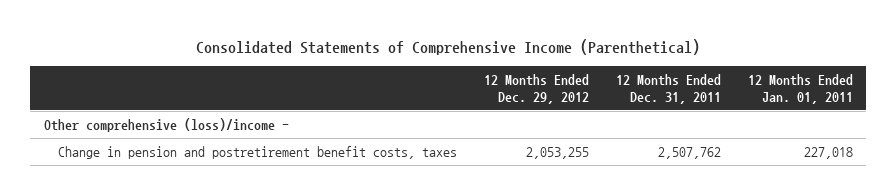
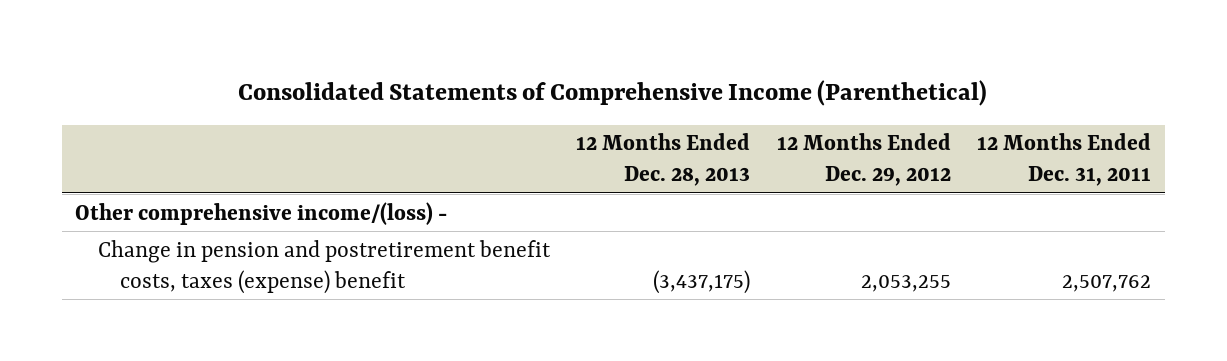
- | 12 Months Ended Dec. 29, 2012 | 12 Months Ended Dec. 31, 2011 | 12 Months Ended Jan. 01, 2011
+ | 12 Months Ended Dec. 28, 2013 | 12 Months Ended Dec. 29, 2012 | 12 Months Ended Dec. 31, 2011
- Other comprehensive (loss)/income -
- Change in pension and postretirement benefit costs, taxes | 2,053,255 | 2,507,762 | 227,018
+ Other comprehensive income/(loss) -
+ Change in pension and postretirement benefit costs, taxes (expense) benefit | (3,437,175) | 2,053,255 | 2,507,762

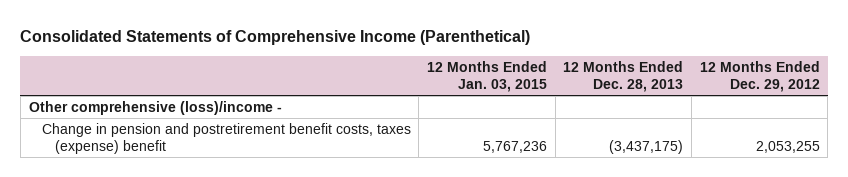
- | 12 Months Ended Dec. 28, 2013 | 12 Months Ended Dec. 29, 2012 | 12 Months Ended Dec. 31, 2011
+ | 12 Months Ended Jan. 03, 2015 | 12 Months Ended Dec. 28, 2013 | 12 Months Ended Dec. 29, 2012
- Other comprehensive income/(loss) -
+ Other comprehensive (loss)/income -

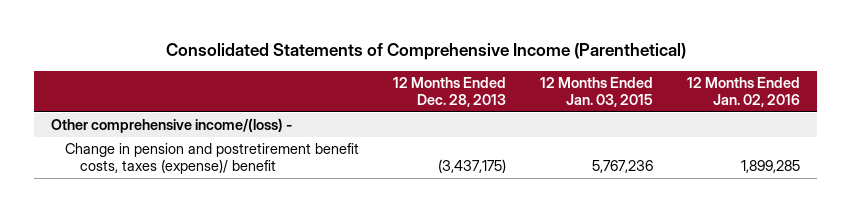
- | 12 Months Ended Jan. 03, 2015 | 12 Months Ended Dec. 28, 2013 | 12 Months Ended Dec. 29, 2012
+ | 12 Months Ended Dec. 28, 2013 | 12 Months Ended Jan. 03, 2015 | 12 Months Ended Jan. 02, 2016
- Other comprehensive (loss)/income -
- Change in pension and postretirement benefit costs, taxes (expense) benefit | 5,767,236 | (3,437,175) | 2,053,255
+ Other comprehensive income/(loss) -
+ Change in pension and postretirement benefit costs, taxes (expense)/ benefit | (3,437,175) | 5,767,236 | 1,899,285

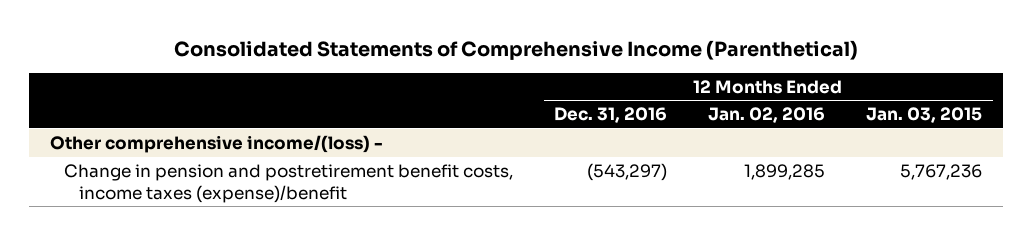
- | 12 Months Ended Dec. 28, 2013 | 12 Months Ended Jan. 03, 2015 | 12 Months Ended Jan. 02, 2016
+ | 12 Months Ended Dec. 31, 2016 | 12 Months Ended Jan. 02, 2016 | 12 Months Ended Jan. 03, 2015
- Change in pension and postretirement benefit costs, taxes (expense)/ benefit | (3,437,175) | 5,767,236 | 1,899,285
+ Change in pension and postretirement benefit costs, income taxes (expense)/benefit | (543,297) | 1,899,285 | 5,767,236

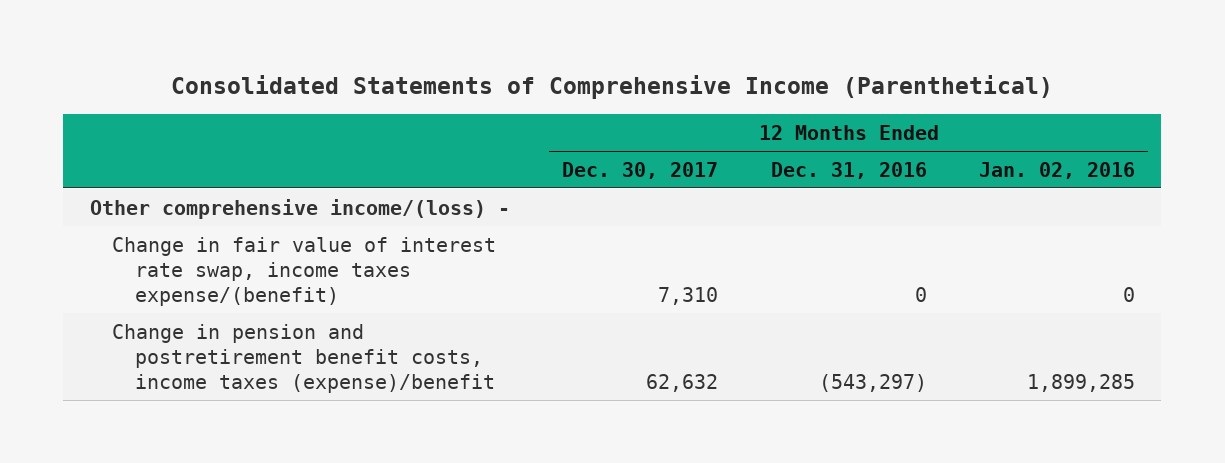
- | 12 Months Ended Dec. 31, 2016 | 12 Months Ended Jan. 02, 2016 | 12 Months Ended Jan. 03, 2015
+ | 12 Months Ended Dec. 30, 2017 | 12 Months Ended Dec. 31, 2016 | 12 Months Ended Jan. 02, 2016
+ Change in fair value of interest rate swap, income taxes expense/(benefit) | 7,310 | 0 | 0

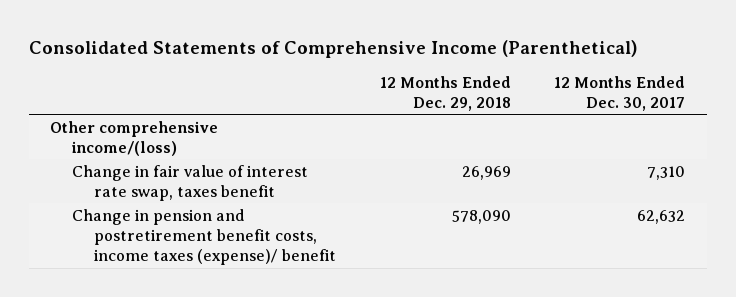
- | 12 Months Ended Dec. 30, 2017 | 12 Months Ended Dec. 31, 2016 | 12 Months Ended Jan. 02, 2016
+ | 12 Months Ended Dec. 29, 2018 | 12 Months Ended Dec. 30, 2017
- Other comprehensive income/(loss) -
- Change in fair value of interest rate swap, income taxes expense/(benefit) | 7,310 | 0 | 0
- Change in pension and postretirement benefit costs, income taxes (expense)/benefit | 62,632 | (543,297) | 1,899,285
+ Other comprehensive income/(loss)
+ Change in fair value of interest rate swap, taxes benefit | 26,969 | 7,310
+ Change in pension and postretirement benefit costs, income taxes (expense)/ benefit | 578,090 | 62,632

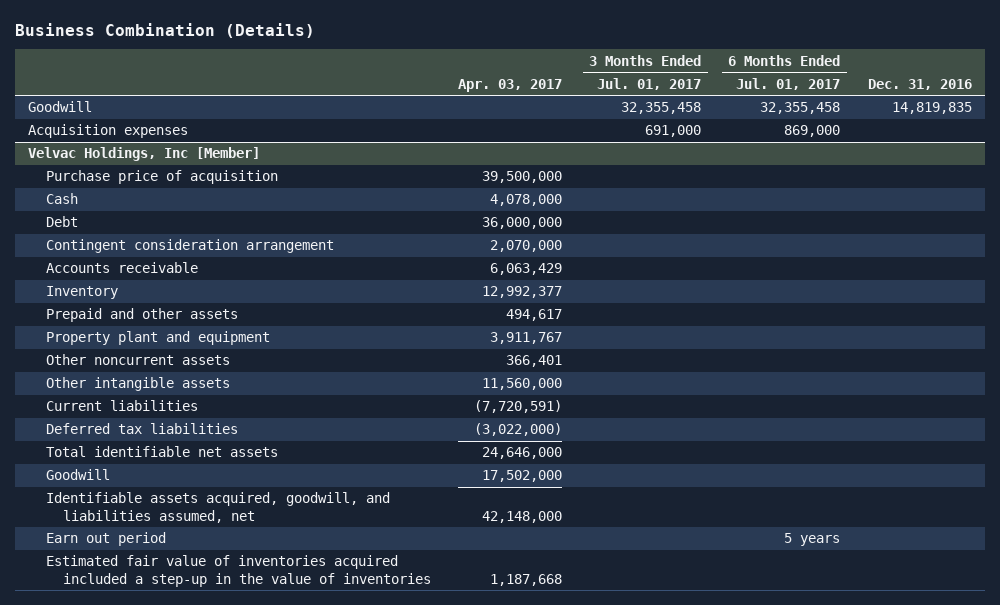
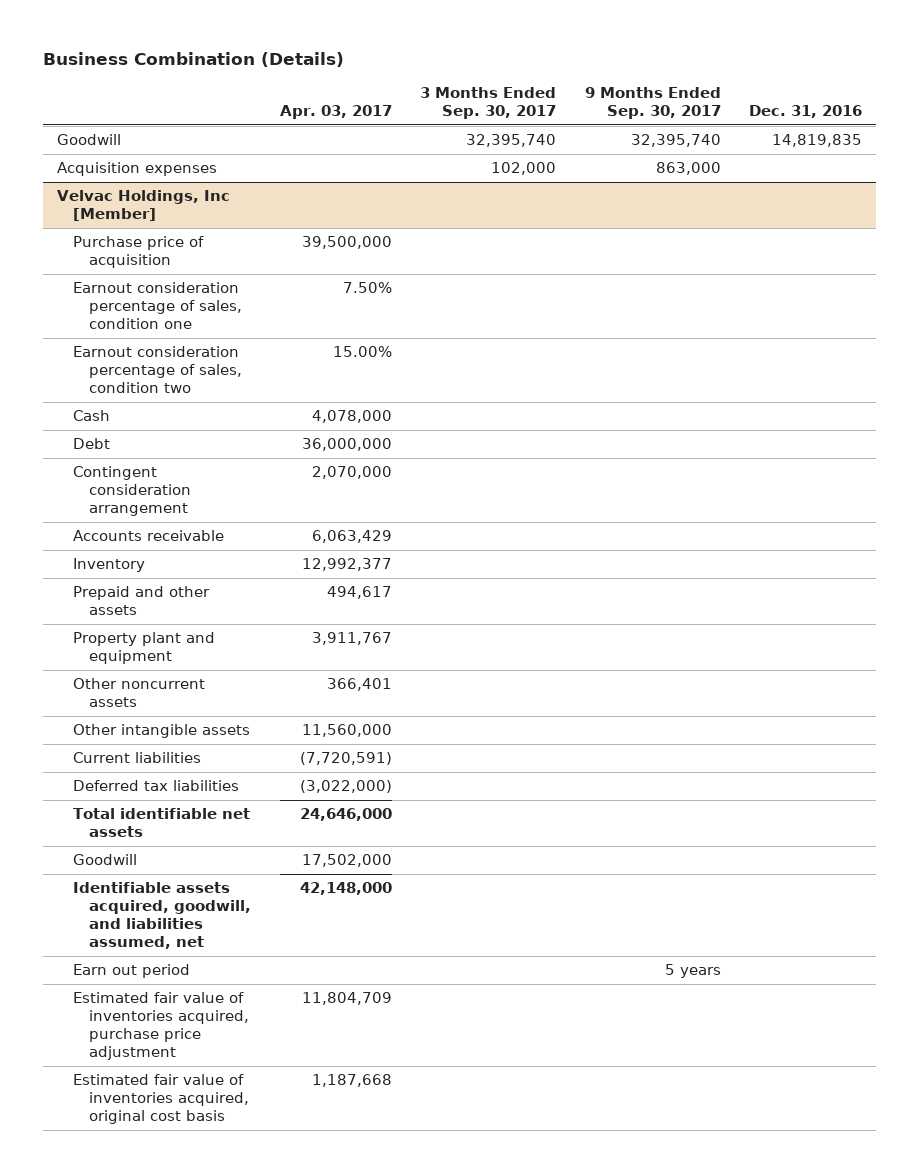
- | Apr. 03, 2017 | 3 Months Ended Jul. 01, 2017 | 6 Months Ended Jul. 01, 2017 | Dec. 31, 2016
+ | Apr. 03, 2017 | 3 Months Ended Sep. 30, 2017 | 9 Months Ended Sep. 30, 2017 | Dec. 31, 2016
@ Velvac Holdings, Inc [Member]
+ Earnout consideration percentage of sales, condition one | 7.50% | | |
+ Earnout consideration percentage of sales, condition two | 15.00% | | |
- Estimated fair value of inventories acquired included a step-up in the value of inventories | 1,187,668 | | |
+ Estimated fair value of inventories acquired, purchase price adjustment | 11,804,709 | | |
+ Estimated fair value of inventories acquired, original cost basis | 1,187,668 | | |

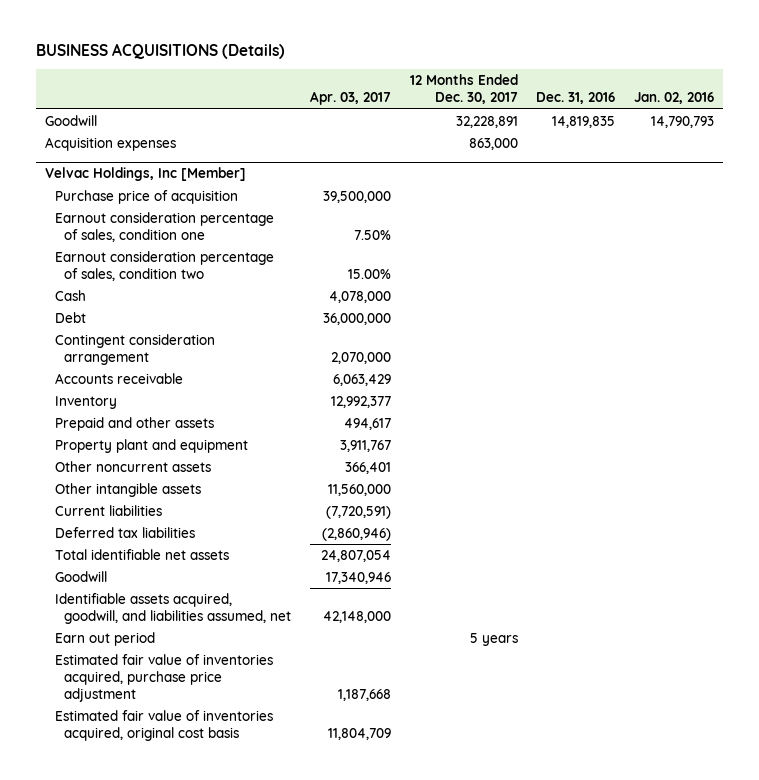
- Business Combination (Details)
+ BUSINESS ACQUISITIONS (Details)
- | Apr. 03, 2017 | 3 Months Ended Sep. 30, 2017 | 9 Months Ended Sep. 30, 2017 | Dec. 31, 2016
+ | Apr. 03, 2017 | 12 Months Ended Dec. 30, 2017 | Dec. 31, 2016 | Jan. 02, 2016
@ Velvac Holdings, Inc [Member]
- Deferred tax liabilities | (3,022,000) | | |
- Total identifiable net assets | 24,646,000 | | |
- Goodwill | 17,502,000 | | |
+ Deferred tax liabilities | (2,860,946) | | |
+ Total identifiable net assets | 24,807,054 | | |
+ Goodwill | 17,340,946 | | |
- Estimated fair value of inventories acquired, purchase price adjustment | 11,804,709 | | |
- Estimated fair value of inventories acquired, original cost basis | 1,187,668 | | |
+ Estimated fair value of inventories acquired, purchase price adjustment | 1,187,668 | | |
+ Estimated fair value of inventories acquired, original cost basis | 11,804,709 | | |

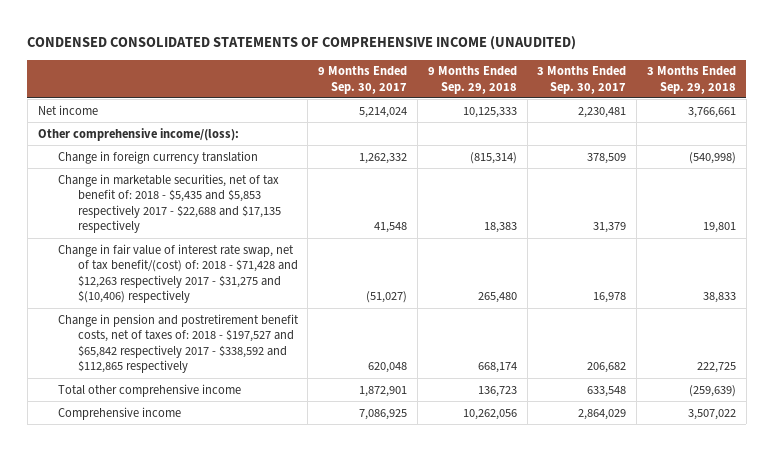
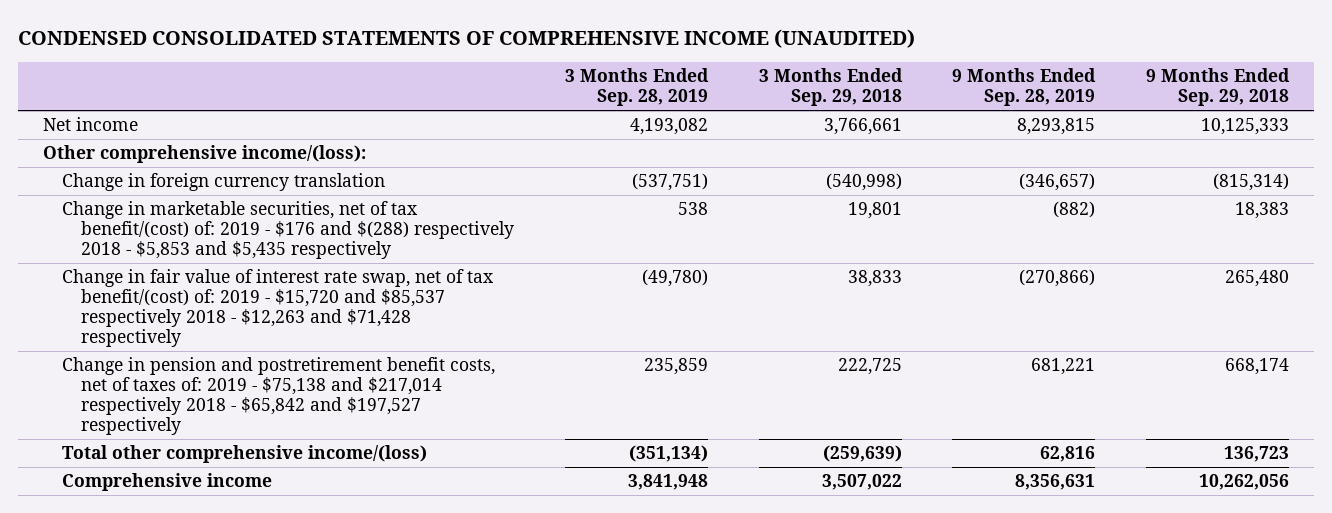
- | 9 Months Ended Sep. 30, 2017 | 9 Months Ended Sep. 29, 2018 | 3 Months Ended Sep. 30, 2017 | 3 Months Ended Sep. 29, 2018
+ | 3 Months Ended Sep. 28, 2019 | 3 Months Ended Sep. 29, 2018 | 9 Months Ended Sep. 28, 2019 | 9 Months Ended Sep. 29, 2018
- Change in marketable securities, net of tax benefit of: 2018 - $5,435 and $5,853 respectively 2017 - $22,688 and $17,135 respectively | 41,548 | 18,383 | 31,379 | 19,801
- Change in fair value of interest rate swap, net of tax benefit/(cost) of: 2018 - $71,428 and $12,263 respectively 2017 - $31,275 and $(10,406) respectively | (51,027) | 265,480 | 16,978 | 38,833
- Change in pension and postretirement benefit costs, net of taxes of: 2018 - $197,527 and $65,842 respectively 2017 - $338,592 and $112,865 respectively | 620,048 | 668,174 | 206,682 | 222,725
- Total other comprehensive income | 1,872,901 | 136,723 | 633,548 | (259,639)
+ Change in marketable securities, net of tax benefit/(cost) of: 2019 - $176 and $(288) respectively 2018 - $5,853 and $5,435 respectively | 538 | 19,801 | (882) | 18,383
+ Change in fair value of interest rate swap, net of tax benefit/(cost) of: 2019 - $15,720 and $85,537 respectively 2018 - $12,263 and $71,428 respectively | (49,780) | 38,833 | (270,866) | 265,480
+ Change in pension and postretirement benefit costs, net of taxes of: 2019 - $75,138 and $217,014 respectively 2018 - $65,842 and $197,527 respectively | 235,859 | 222,725 | 681,221 | 668,174
+ Total other comprehensive income/(loss) | (351,134) | (259,639) | 62,816 | 136,723

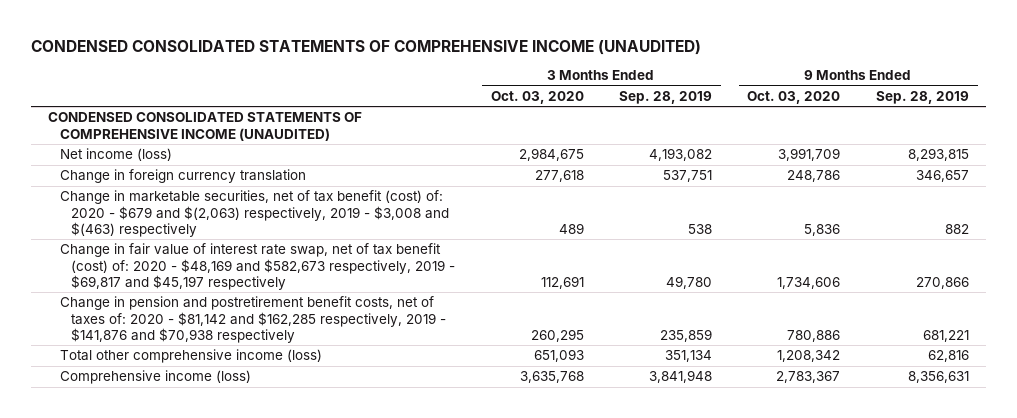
- | 3 Months Ended Sep. 28, 2019 | 3 Months Ended Sep. 29, 2018 | 9 Months Ended Sep. 28, 2019 | 9 Months Ended Sep. 29, 2018
+ | 3 Months Ended Oct. 03, 2020 | 3 Months Ended Sep. 28, 2019 | 9 Months Ended Oct. 03, 2020 | 9 Months Ended Sep. 28, 2019
- Net income | 4,193,082 | 3,766,661 | 8,293,815 | 10,125,333
- Other comprehensive income/(loss):
- Change in foreign currency translation | (537,751) | (540,998) | (346,657) | (815,314)
- Change in marketable securities, net of tax benefit/(cost) of: 2019 - $176 and $(288) respectively 2018 - $5,853 and $5,435 respectively | 538 | 19,801 | (882) | 18,383
- Change in fair value of interest rate swap, net of tax benefit/(cost) of: 2019 - $15,720 and $85,537 respectively 2018 - $12,263 and $71,428 respectively | (49,780) | 38,833 | (270,866) | 265,480
- Change in pension and postretirement benefit costs, net of taxes of: 2019 - $75,138 and $217,014 respectively 2018 - $65,842 and $197,527 respectively | 235,859 | 222,725 | 681,221 | 668,174
- Total other comprehensive income/(loss) | (351,134) | (259,639) | 62,816 | 136,723
- Comprehensive income | 3,841,948 | 3,507,022 | 8,356,631 | 10,262,056
+ CONDENSED CONSOLIDATED STATEMENTS OF COMPREHENSIVE INCOME (UNAUDITED)
+ Net income (loss) | 2,984,675 | 4,193,082 | 3,991,709 | 8,293,815
+ Change in foreign currency translation | 277,618 | 537,751 | 248,786 | 346,657
+ Change in marketable securities, net of tax benefit (cost) of: 2020 - $679 and $(2,063) respectively, 2019 - $3,008 and $(463) respectively | 489 | 538 | 5,836 | 882
+ Change in fair value of interest rate swap, net of tax benefit (cost) of: 2020 - $48,169 and $582,673 respectively, 2019 - $69,817 and $45,197 respectively | 112,691 | 49,780 | 1,734,606 | 270,866
+ Change in pension and postretirement benefit costs, net of taxes of: 2020 - $81,142 and $162,285 respectively, 2019 - $141,876 and $70,938 respectively | 260,295 | 235,859 | 780,886 | 681,221
+ Total other comprehensive income (loss) | 651,093 | 351,134 | 1,208,342 | 62,816
+ Comprehensive income (loss) | 3,635,768 | 3,841,948 | 2,783,367 | 8,356,631

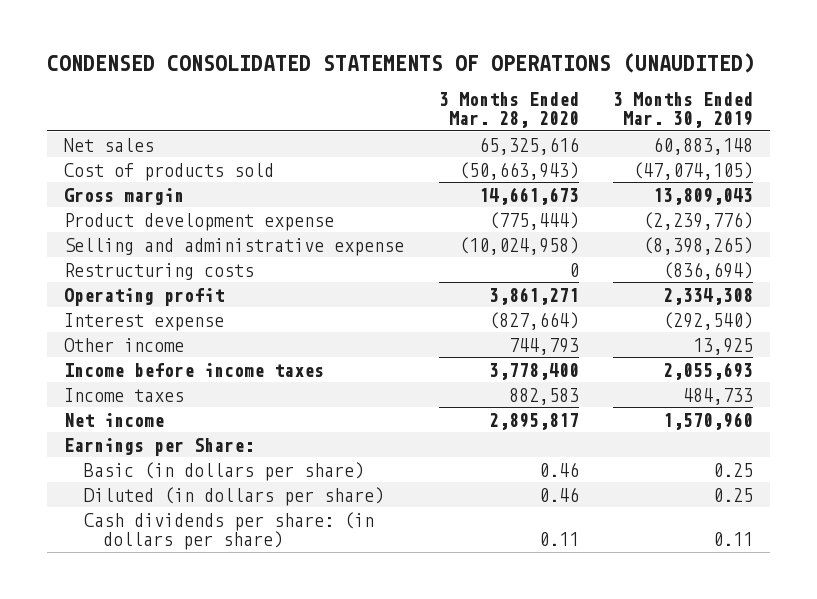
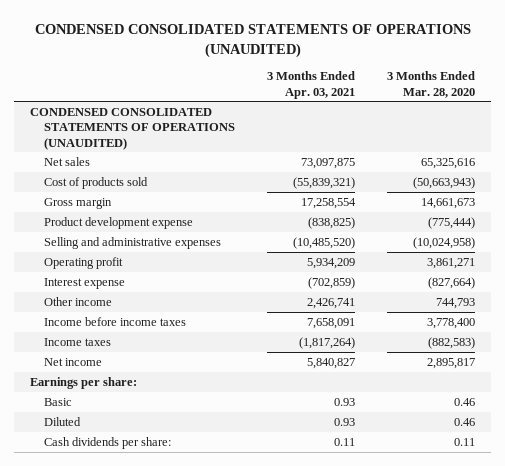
- | 3 Months Ended Mar. 28, 2020 | 3 Months Ended Mar. 30, 2019
+ | 3 Months Ended Apr. 03, 2021 | 3 Months Ended Mar. 28, 2020
+ CONDENSED CONSOLIDATED STATEMENTS OF OPERATIONS (UNAUDITED)
- Selling and administrative expense | (10,024,958) | (8,398,265)
- Restructuring costs | 0 | (836,694)
+ Selling and administrative expenses | (10,485,520) | (10,024,958)
- Income taxes | 882,583 | 484,733
+ Income taxes | (1,817,264) | (882,583)
- Earnings per Share:
- Basic (in dollars per share) | 0.46 | 0.25
- Diluted (in dollars per share) | 0.46 | 0.25
- Cash dividends per share: (in dollars per share) | 0.11 | 0.11
+ Earnings per share:
+ Basic | 0.93 | 0.46
+ Diluted | 0.93 | 0.46
+ Cash dividends per share: | 0.11 | 0.11

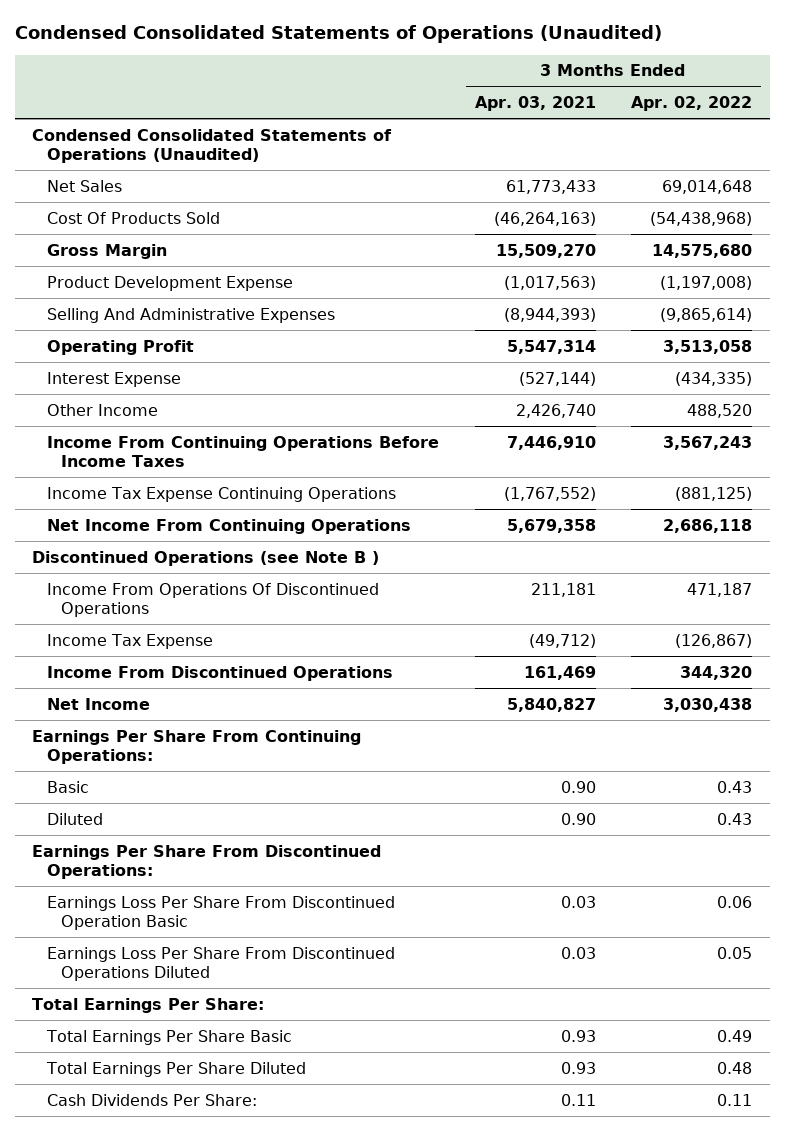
- CONDENSED CONSOLIDATED STATEMENTS OF OPERATIONS (UNAUDITED)
+ Condensed Consolidated Statements of Operations (Unaudited)
- | 3 Months Ended Apr. 03, 2021 | 3 Months Ended Mar. 28, 2020
+ | 3 Months Ended Apr. 03, 2021 | 3 Months Ended Apr. 02, 2022
- CONDENSED CONSOLIDATED STATEMENTS OF OPERATIONS (UNAUDITED)
- Net sales | 73,097,875 | 65,325,616
- Cost of products sold | (55,839,321) | (50,663,943)
- Gross margin | 17,258,554 | 14,661,673
- Product development expense | (838,825) | (775,444)
- Selling and administrative expenses | (10,485,520) | (10,024,958)
- Operating profit | 5,934,209 | 3,861,271
- Interest expense | (702,859) | (827,664)
- Other income | 2,426,741 | 744,793
- Income before income taxes | 7,658,091 | 3,778,400
- Income taxes | (1,817,264) | (882,583)
- Net income | 5,840,827 | 2,895,817
- Earnings per share:
- Basic | 0.93 | 0.46
- Diluted | 0.93 | 0.46
- Cash dividends per share: | 0.11 | 0.11
+ Condensed Consolidated Statements of Operations (Unaudited)
+ Net Sales | 61,773,433 | 69,014,648
+ Cost Of Products Sold | (46,264,163) | (54,438,968)
+ Gross Margin | 15,509,270 | 14,575,680
+ Product Development Expense | (1,017,563) | (1,197,008)
+ Selling And Administrative Expenses | (8,944,393) | (9,865,614)
+ Operating Profit | 5,547,314 | 3,513,058
+ Interest Expense | (527,144) | (434,335)
+ Other Income | 2,426,740 | 488,520
+ Income From Continuing Operations Before Income Taxes | 7,446,910 | 3,567,243
+ Income Tax Expense Continuing Operations | (1,767,552) | (881,125)
+ Net Income From Continuing Operations | 5,679,358 | 2,686,118
+ Discontinued Operations (see Note B )
+ Income From Operations Of Discontinued Operations | 211,181 | 471,187
+ Income Tax Expense | (49,712) | (126,867)
+ Income From Discontinued Operations | 161,469 | 344,320
+ Net Income | 5,840,827 | 3,030,438
+ Earnings Per Share From Continuing Operations:
+ Basic | 0.90 | 0.43
+ Diluted | 0.90 | 0.43
+ Earnings Per Share From Discontinued Operations:
+ Earnings Loss Per Share From Discontinued Operation Basic | 0.03 | 0.06
+ Earnings Loss Per Share From Discontinued Operations Diluted | 0.03 | 0.05
+ Total Earnings Per Share:
+ Total Earnings Per Share Basic | 0.93 | 0.49
+ Total Earnings Per Share Diluted | 0.93 | 0.48
+ Cash Dividends Per Share: | 0.11 | 0.11

